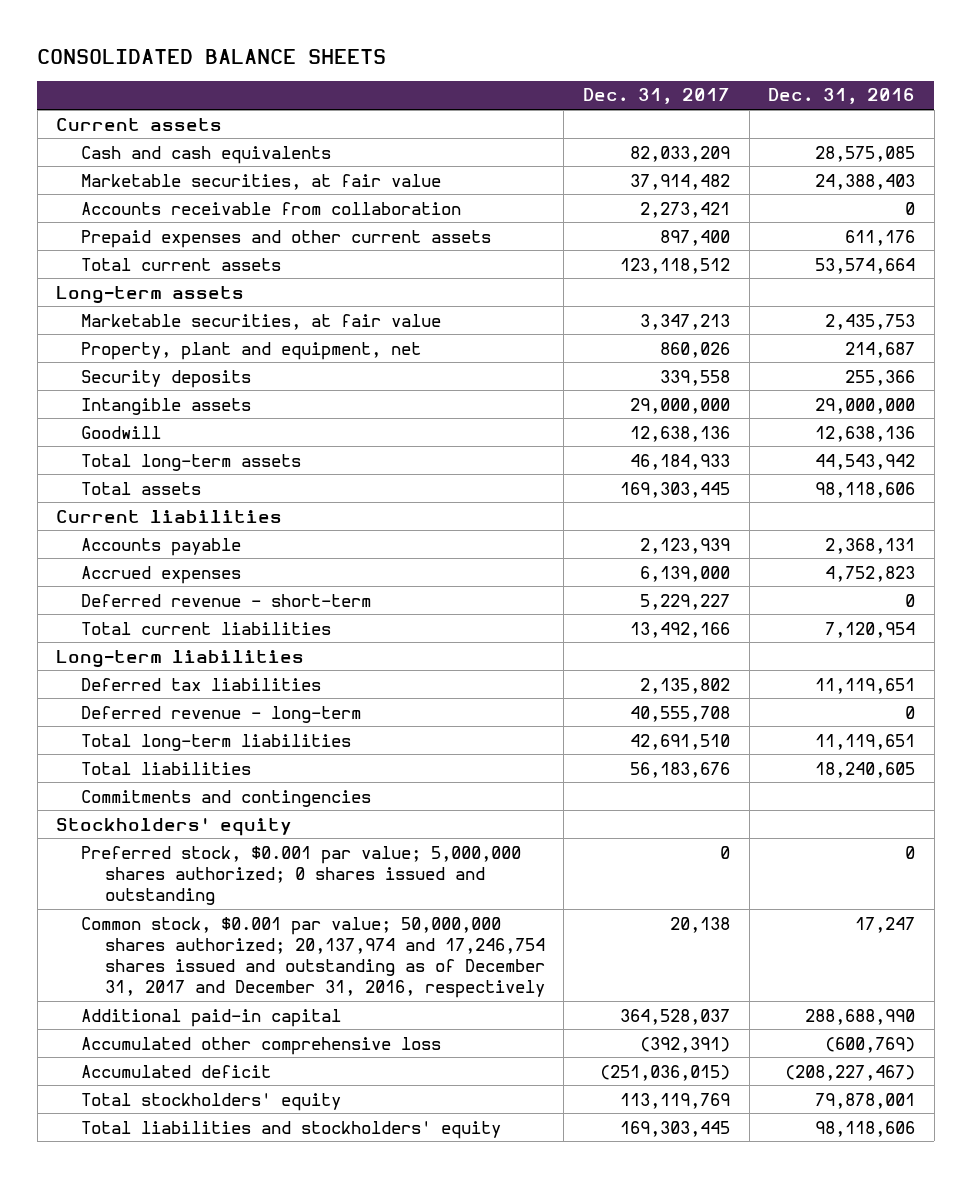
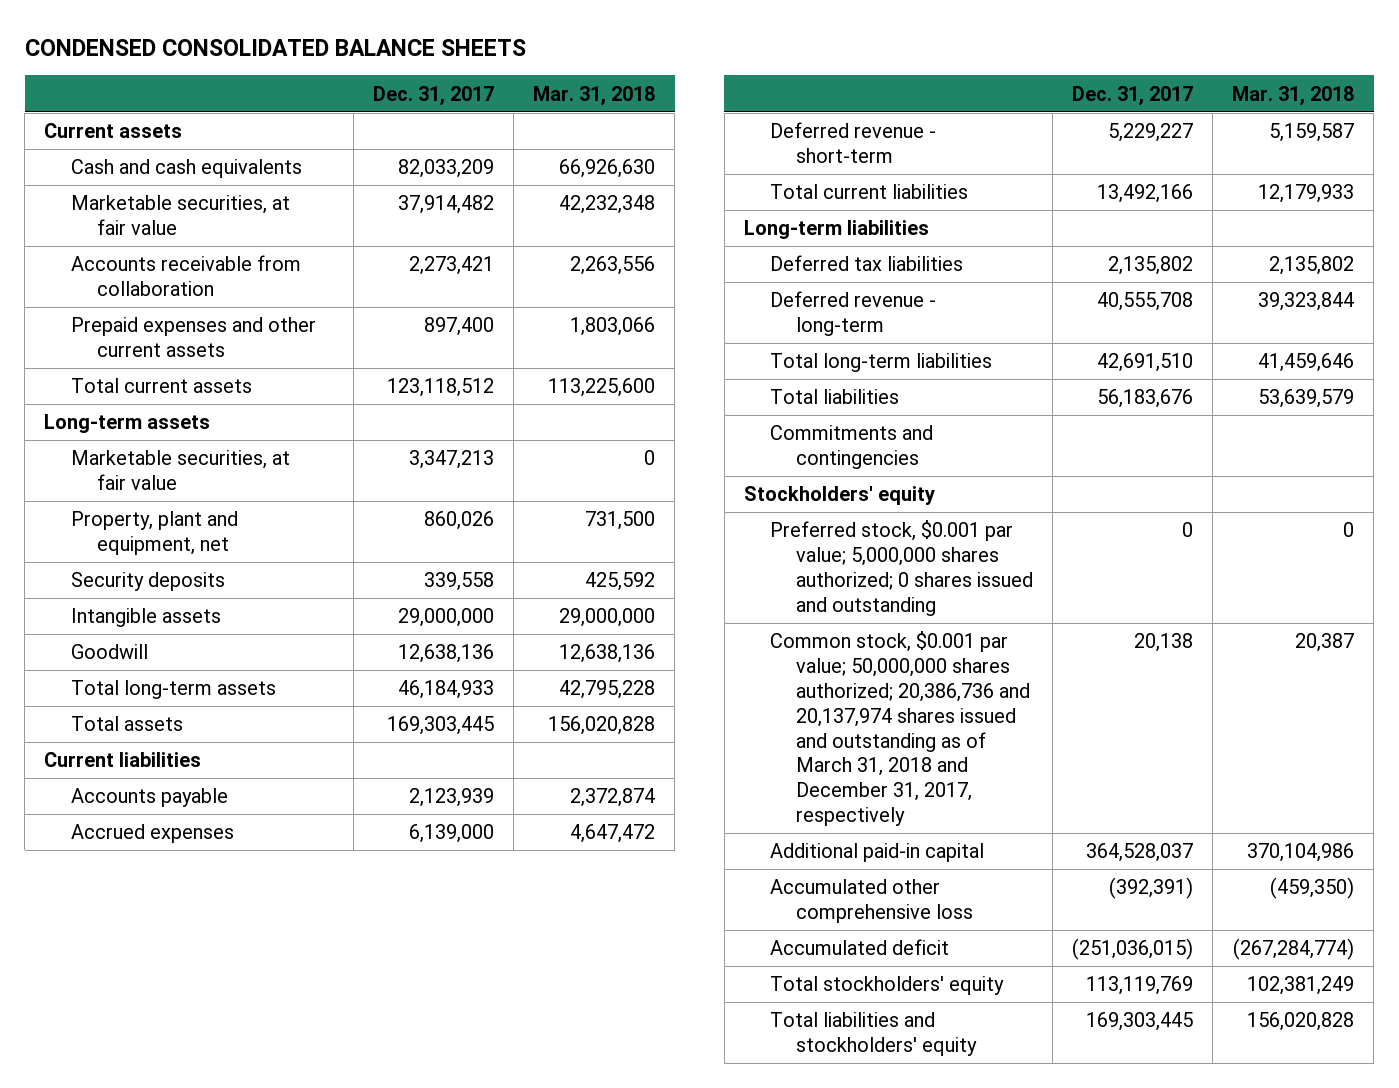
- CONSOLIDATED BALANCE SHEETS
+ CONDENSED CONSOLIDATED BALANCE SHEETS
- | Dec. 31, 2017 | Dec. 31, 2016
+ | Dec. 31, 2017 | Mar. 31, 2018
- Common stock, $0.001 par value; 50,000,000 shares authorized; 20,137,974 and 17,246,754 shares issued and outstanding as of December 31, 2017 and December 31, 2016, respectively | 20,138 | 17,247
+ Common stock, $0.001 par value; 50,000,000 shares authorized; 20,386,736 and 20,137,974 shares issued and outstanding as of March 31, 2018 and December 31, 2017, respectively | 20,138 | 20,387

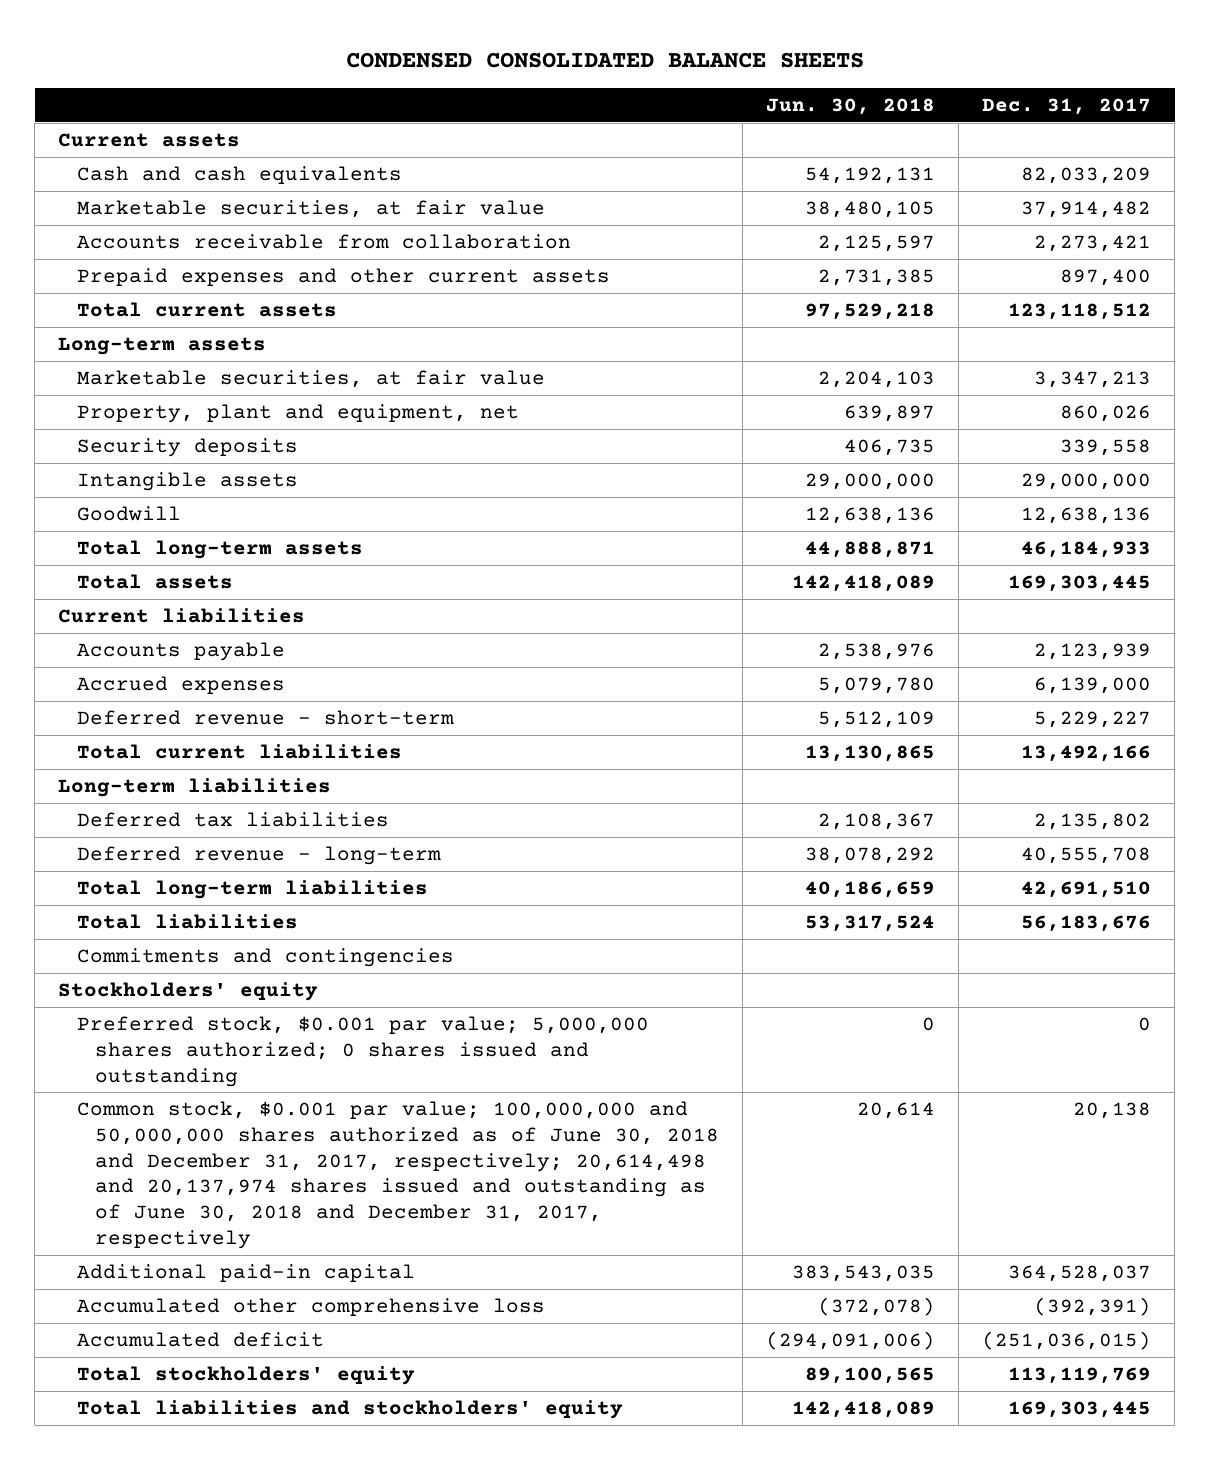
- | Dec. 31, 2017 | Mar. 31, 2018
+ | Jun. 30, 2018 | Dec. 31, 2017
- Common stock, $0.001 par value; 50,000,000 shares authorized; 20,386,736 and 20,137,974 shares issued and outstanding as of March 31, 2018 and December 31, 2017, respectively | 20,138 | 20,387
+ Common stock, $0.001 par value; 100,000,000 and 50,000,000 shares authorized as of June 30, 2018 and December 31, 2017, respectively; 20,614,498 and 20,137,974 shares issued and outstanding as of June 30, 2018 and December 31, 2017, respectively | 20,614 | 20,138

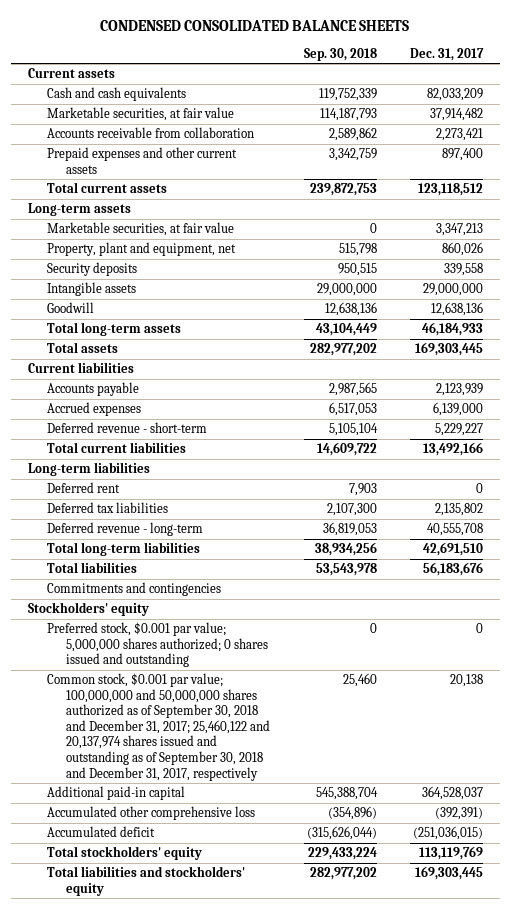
- | Jun. 30, 2018 | Dec. 31, 2017
+ | Sep. 30, 2018 | Dec. 31, 2017
+ Deferred rent | 7,903 | 0
- Common stock, $0.001 par value; 100,000,000 and 50,000,000 shares authorized as of June 30, 2018 and December 31, 2017, respectively; 20,614,498 and 20,137,974 shares issued and outstanding as of June 30, 2018 and December 31, 2017, respectively | 20,614 | 20,138
+ Common stock, $0.001 par value; 100,000,000 and 50,000,000 shares authorized as of September 30, 2018 and December 31, 2017; 25,460,122 and 20,137,974 shares issued and outstanding as of September 30, 2018 and December 31, 2017, respectively | 25,460 | 20,138

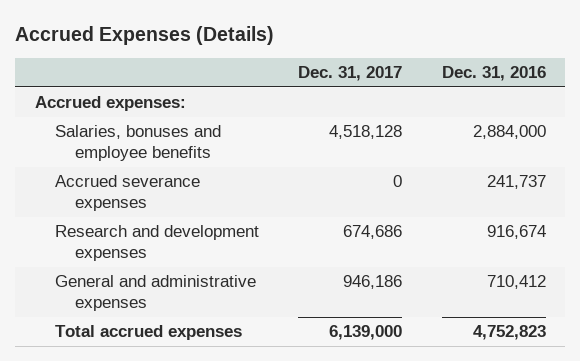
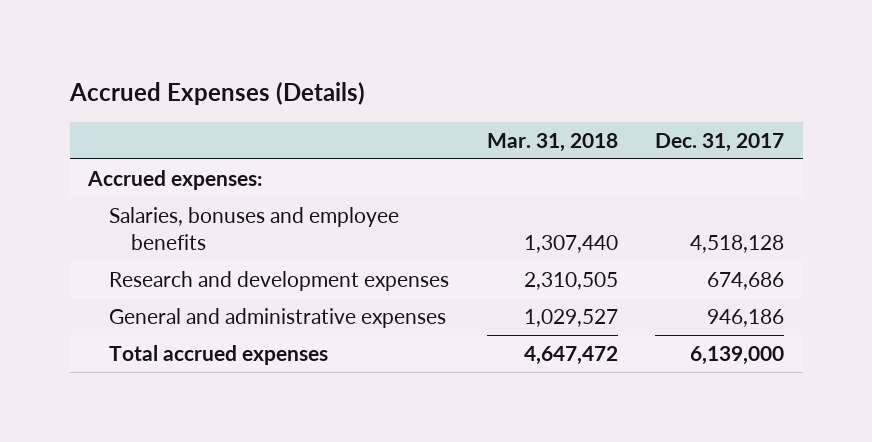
- | Dec. 31, 2017 | Dec. 31, 2016
+ | Mar. 31, 2018 | Dec. 31, 2017
- Accrued severance expenses | 0 | 241,737

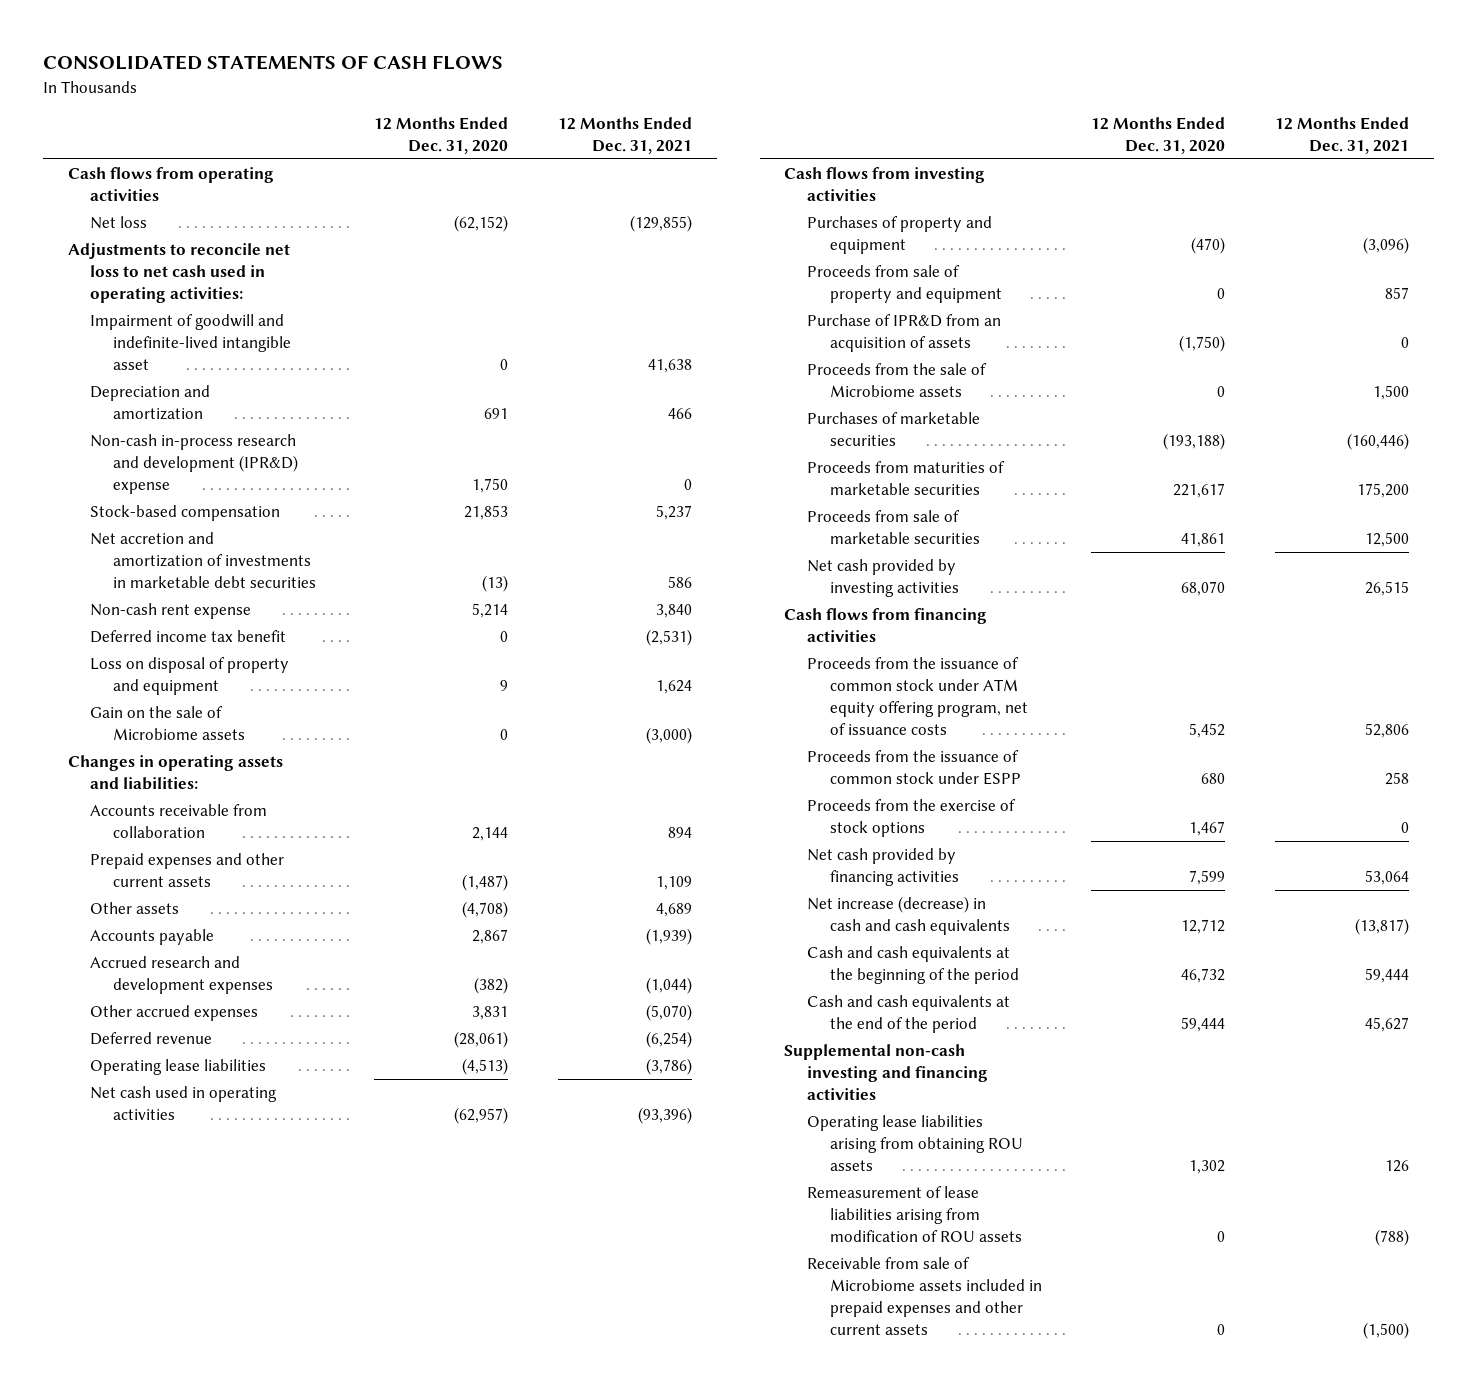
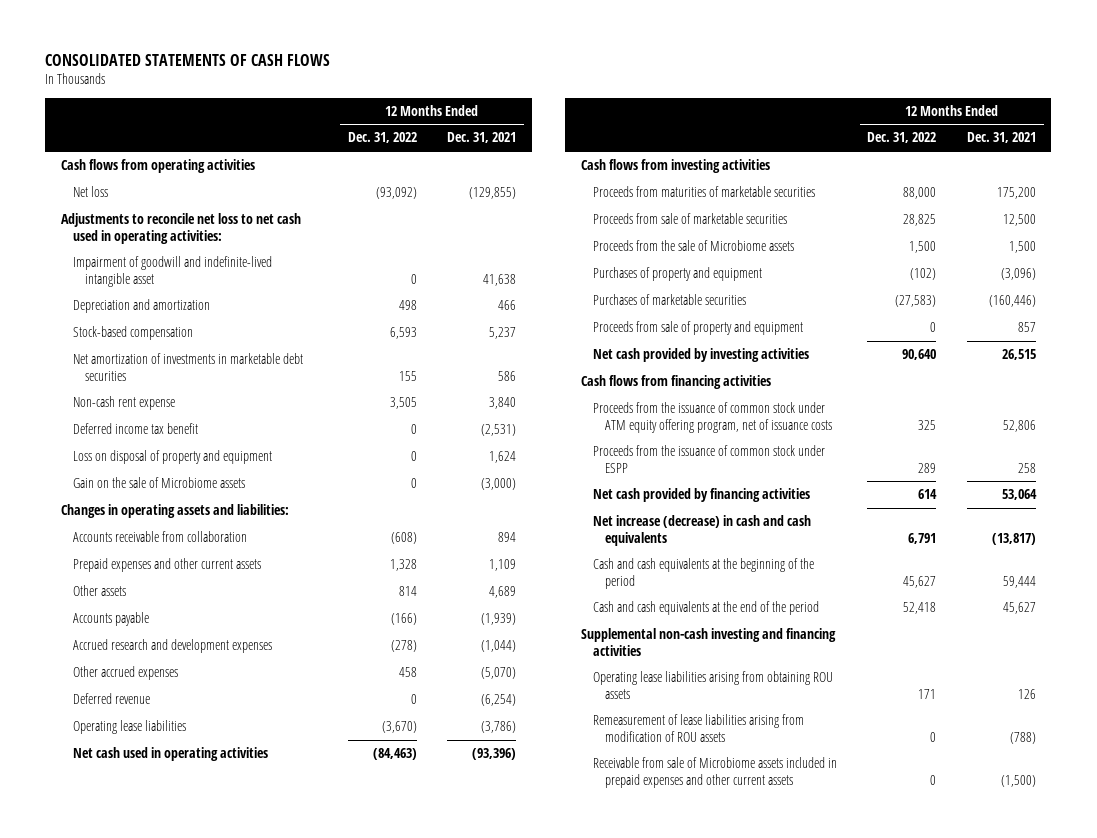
- | 12 Months Ended Dec. 31, 2020 | 12 Months Ended Dec. 31, 2021
+ | 12 Months Ended Dec. 31, 2022 | 12 Months Ended Dec. 31, 2021
- Non-cash in-process research and development (IPR&D) expense | 1,750 | 0
- Net accretion and amortization of investments in marketable debt securities | (13) | 586
+ Net amortization of investments in marketable debt securities | 155 | 586
- Purchase of IPR&D from an acquisition of assets | (1,750) | 0
moved down: Proceeds from the sale of Microbiome assets | 1,500 | 1,500
moved down: Purchases of property and equipment | (102) | (3,096)
moved down: Purchases of marketable securities | (27,583) | (160,446)
moved down: Proceeds from sale of property and equipment | 0 | 857
- Proceeds from the exercise of stock options | 1,467 | 0

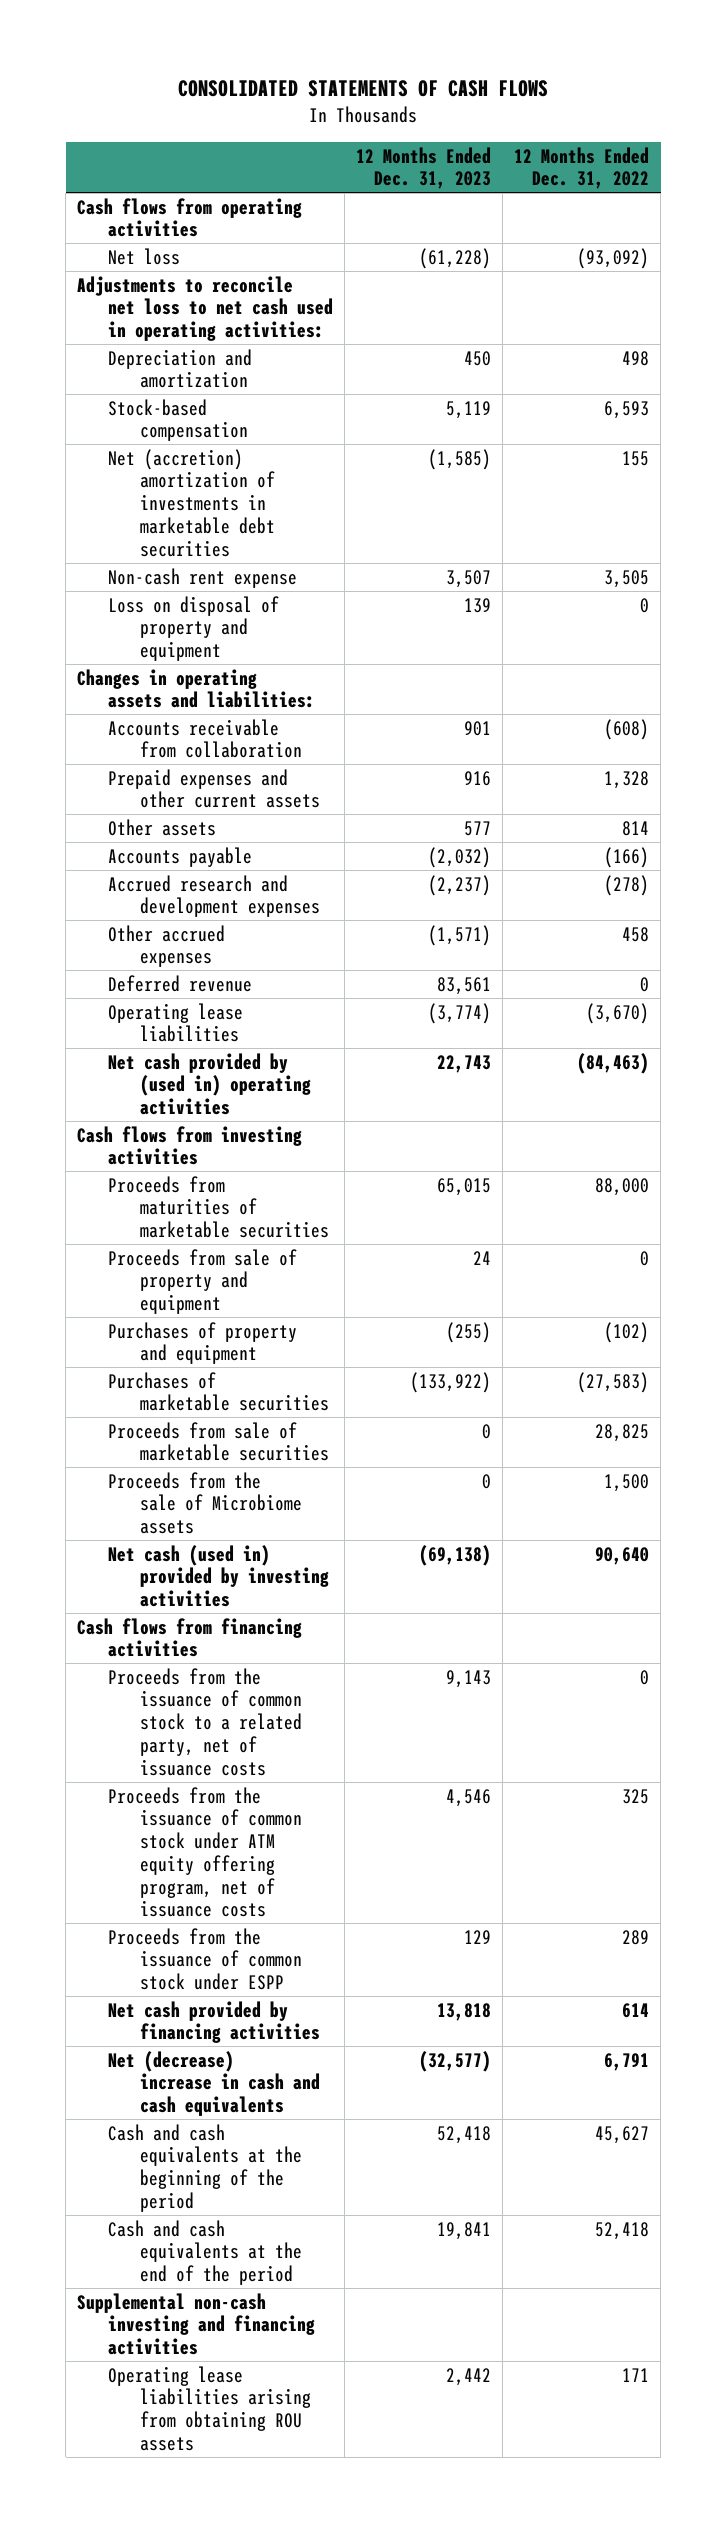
- | 12 Months Ended Dec. 31, 2022 | 12 Months Ended Dec. 31, 2021
+ | 12 Months Ended Dec. 31, 2023 | 12 Months Ended Dec. 31, 2022
- Impairment of goodwill and indefinite-lived intangible asset | 0 | 41,638
- Net amortization of investments in marketable debt securities | 155 | 586
+ Net (accretion) amortization of investments in marketable debt securities | (1,585) | 155
- Deferred income tax benefit | 0 | (2,531)
- Gain on the sale of Microbiome assets | 0 | (3,000)
- Net cash used in operating activities | (84,463) | (93,396)
+ Net cash provided by (used in) operating activities | 22,743 | (84,463)
moved up: Proceeds from sale of property and equipment | 24 | 0
- Net cash provided by investing activities | 90,640 | 26,515
moved down: Proceeds from sale of marketable securities | 0 | 28,825
moved down: Proceeds from the sale of Microbiome assets | 0 | 1,500
+ Net cash (used in) provided by investing activities | (69,138) | 90,640
+ Proceeds from the issuance of common stock to a related party, net of issuance costs | 9,143 | 0
- Net increase (decrease) in cash and cash equivalents | 6,791 | (13,817)
+ Net (decrease) increase in cash and cash equivalents | (32,577) | 6,791
- Remeasurement of lease liabilities arising from modification of ROU assets | 0 | (788)
- Receivable from sale of Microbiome assets included in prepaid expenses and other current assets | 0 | (1,500)

